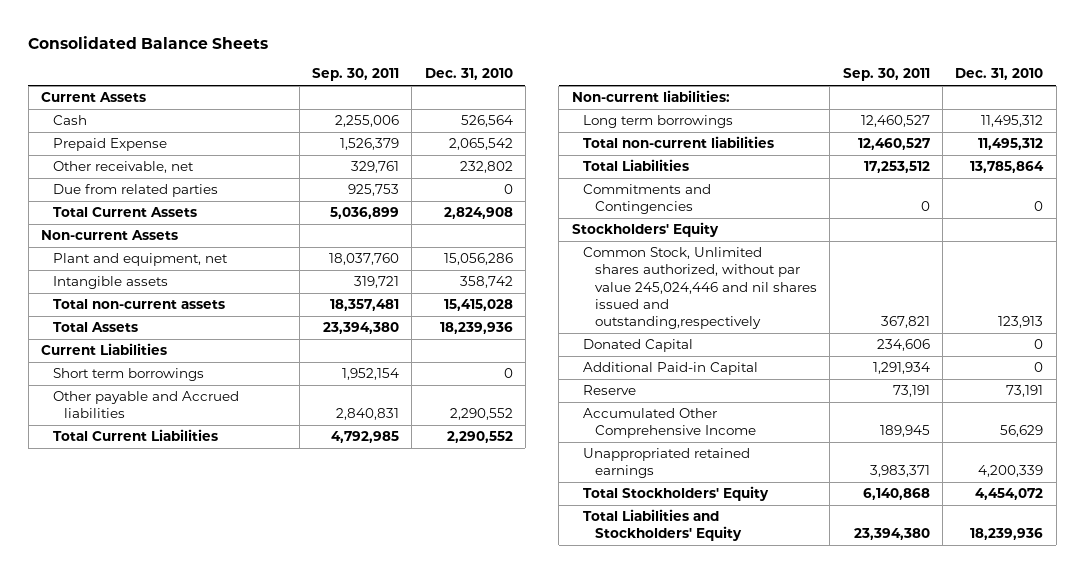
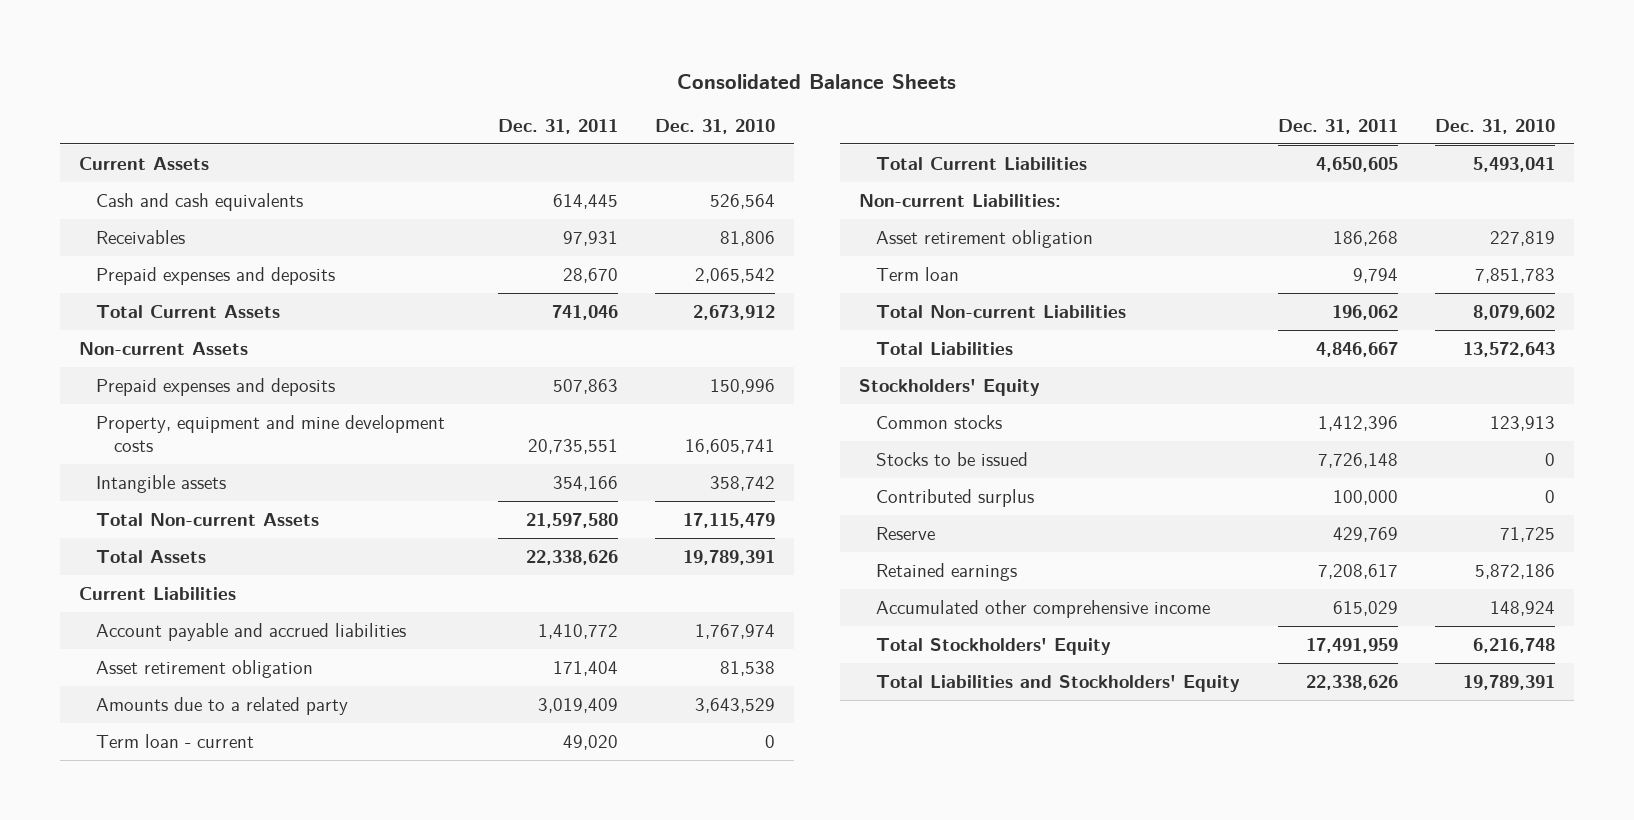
- | Sep. 30, 2011 | Dec. 31, 2010
+ | Dec. 31, 2011 | Dec. 31, 2010
- Cash | 2,255,006 | 526,564
- Prepaid Expense | 1,526,379 | 2,065,542
- Other receivable, net | 329,761 | 232,802
- Due from related parties | 925,753 | 0
- Total Current Assets | 5,036,899 | 2,824,908
+ Cash and cash equivalents | 614,445 | 526,564
+ Receivables | 97,931 | 81,806
+ Prepaid expenses and deposits | 28,670 | 2,065,542
+ Total Current Assets | 741,046 | 2,673,912
- Plant and equipment, net | 18,037,760 | 15,056,286
+ Prepaid expenses and deposits | 507,863 | 150,996
+ Property, equipment and mine development costs | 20,735,551 | 16,605,741
- Total non-current assets | 18,357,481 | 15,415,028
- Total Assets | 23,394,380 | 18,239,936
+ Total Non-current Assets | 21,597,580 | 17,115,479
+ Total Assets | 22,338,626 | 19,789,391
- Short term borrowings | 1,952,154 | 0
- Other payable and Accrued liabilities | 2,840,831 | 2,290,552
- Total Current Liabilities | 4,792,985 | 2,290,552
- Non-current liabilities:
- Long term borrowings | 12,460,527 | 11,495,312
- Total non-current liabilities | 12,460,527 | 11,495,312
- Total Liabilities | 17,253,512 | 13,785,864
- Commitments and Contingencies | 0 | 0
+ Account payable and accrued liabilities | 1,410,772 | 1,767,974
+ Asset retirement obligation | 171,404 | 81,538
+ Amounts due to a related party | 3,019,409 | 3,643,529
+ Term loan - current | 49,020 | 0
+ Total Current Liabilities | 4,650,605 | 5,493,041
+ Non-current Liabilities:
+ Asset retirement obligation | 186,268 | 227,819
+ Term loan | 9,794 | 7,851,783
+ Total Non-current Liabilities | 196,062 | 8,079,602
+ Total Liabilities | 4,846,667 | 13,572,643
- Common Stock, Unlimited shares authorized, without par value 245,024,446 and nil shares issued and outstanding,respectively | 367,821 | 123,913
- Donated Capital | 234,606 | 0
- Additional Paid-in Capital | 1,291,934 | 0
- Reserve | 73,191 | 73,191
- Accumulated Other Comprehensive Income | 189,945 | 56,629
- Unappropriated retained earnings | 3,983,371 | 4,200,339
- Total Stockholders' Equity | 6,140,868 | 4,454,072
- Total Liabilities and Stockholders' Equity | 23,394,380 | 18,239,936
+ Common stocks | 1,412,396 | 123,913
+ Stocks to be issued | 7,726,148 | 0
+ Contributed surplus | 100,000 | 0
+ Reserve | 429,769 | 71,725
+ Retained earnings | 7,208,617 | 5,872,186
+ Accumulated other comprehensive income | 615,029 | 148,924
+ Total Stockholders' Equity | 17,491,959 | 6,216,748
+ Total Liabilities and Stockholders' Equity | 22,338,626 | 19,789,391

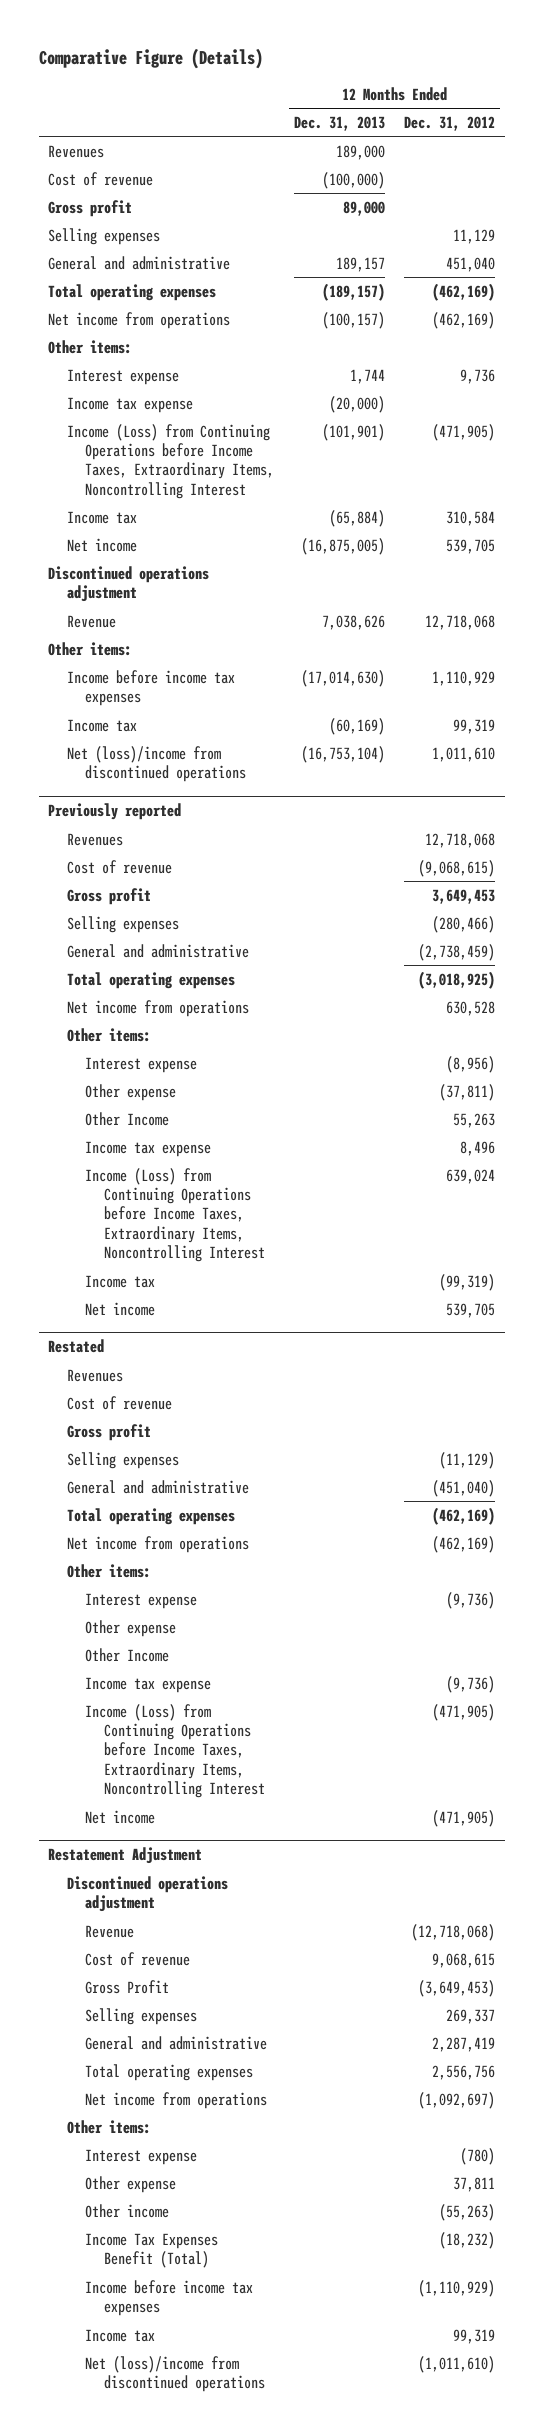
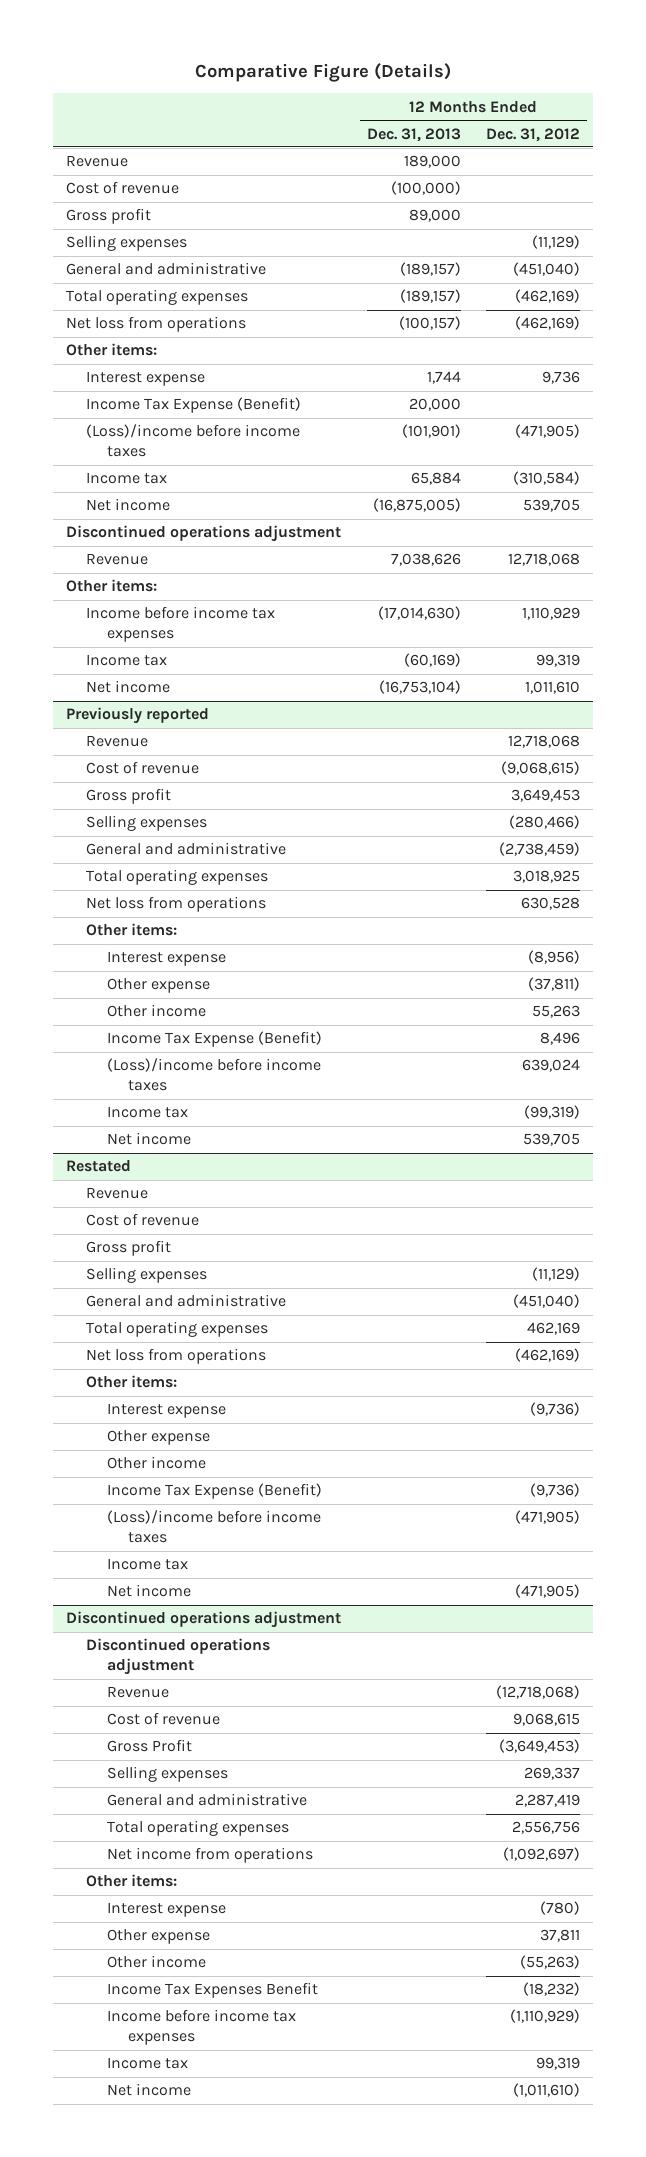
- Revenues | 189,000 |
+ Revenue | 189,000 |
- Selling expenses | | 11,129
- General and administrative | 189,157 | 451,040
+ Selling expenses | | (11,129)
+ General and administrative | (189,157) | (451,040)
- Net income from operations | (100,157) | (462,169)
+ Net loss from operations | (100,157) | (462,169)
- Income tax expense | (20,000) |
- Income (Loss) from Continuing Operations before Income Taxes, Extraordinary Items, Noncontrolling Interest | (101,901) | (471,905)
- Income tax | (65,884) | 310,584
+ Income Tax Expense (Benefit) | 20,000 |
+ (Loss)/income before income taxes | (101,901) | (471,905)
+ Income tax | 65,884 | (310,584)
- Net (loss)/income from discontinued operations | (16,753,104) | 1,011,610
+ Net income | (16,753,104) | 1,011,610
@ Previously reported
- Revenues | | 12,718,068
+ Revenue | | 12,718,068
- Total operating expenses | | (3,018,925)
- Net income from operations | | 630,528
+ Total operating expenses | | 3,018,925
+ Net loss from operations | | 630,528
- Other Income | | 55,263
- Income tax expense | | 8,496
- Income (Loss) from Continuing Operations before Income Taxes, Extraordinary Items, Noncontrolling Interest | | 639,024
+ Other income | | 55,263
+ Income Tax Expense (Benefit) | | 8,496
+ (Loss)/income before income taxes | | 639,024
@ Restated
- Revenues
+ Revenue
- Total operating expenses | | (462,169)
- Net income from operations | | (462,169)
+ Total operating expenses | | 462,169
+ Net loss from operations | | (462,169)
- Other Income
- Income tax expense | | (9,736)
- Income (Loss) from Continuing Operations before Income Taxes, Extraordinary Items, Noncontrolling Interest | | (471,905)
+ Other income
+ Income Tax Expense (Benefit) | | (9,736)
+ (Loss)/income before income taxes | | (471,905)
+ Income tax
- Restatement Adjustment
+ Discontinued operations adjustment
- Income Tax Expenses Benefit (Total) | | (18,232)
+ Income Tax Expenses Benefit | | (18,232)
- Net (loss)/income from discontinued operations | | (1,011,610)
+ Net income | | (1,011,610)

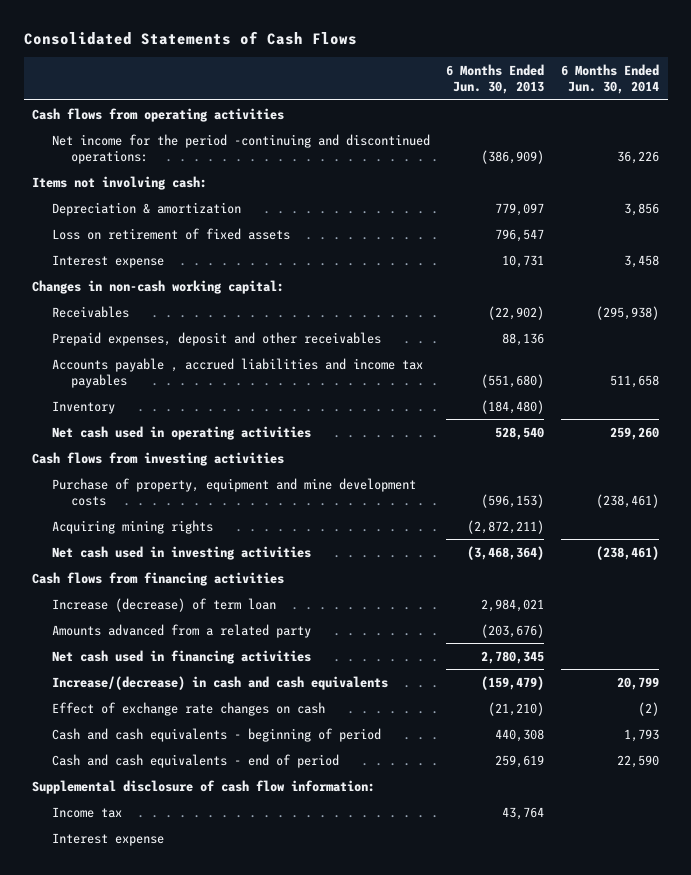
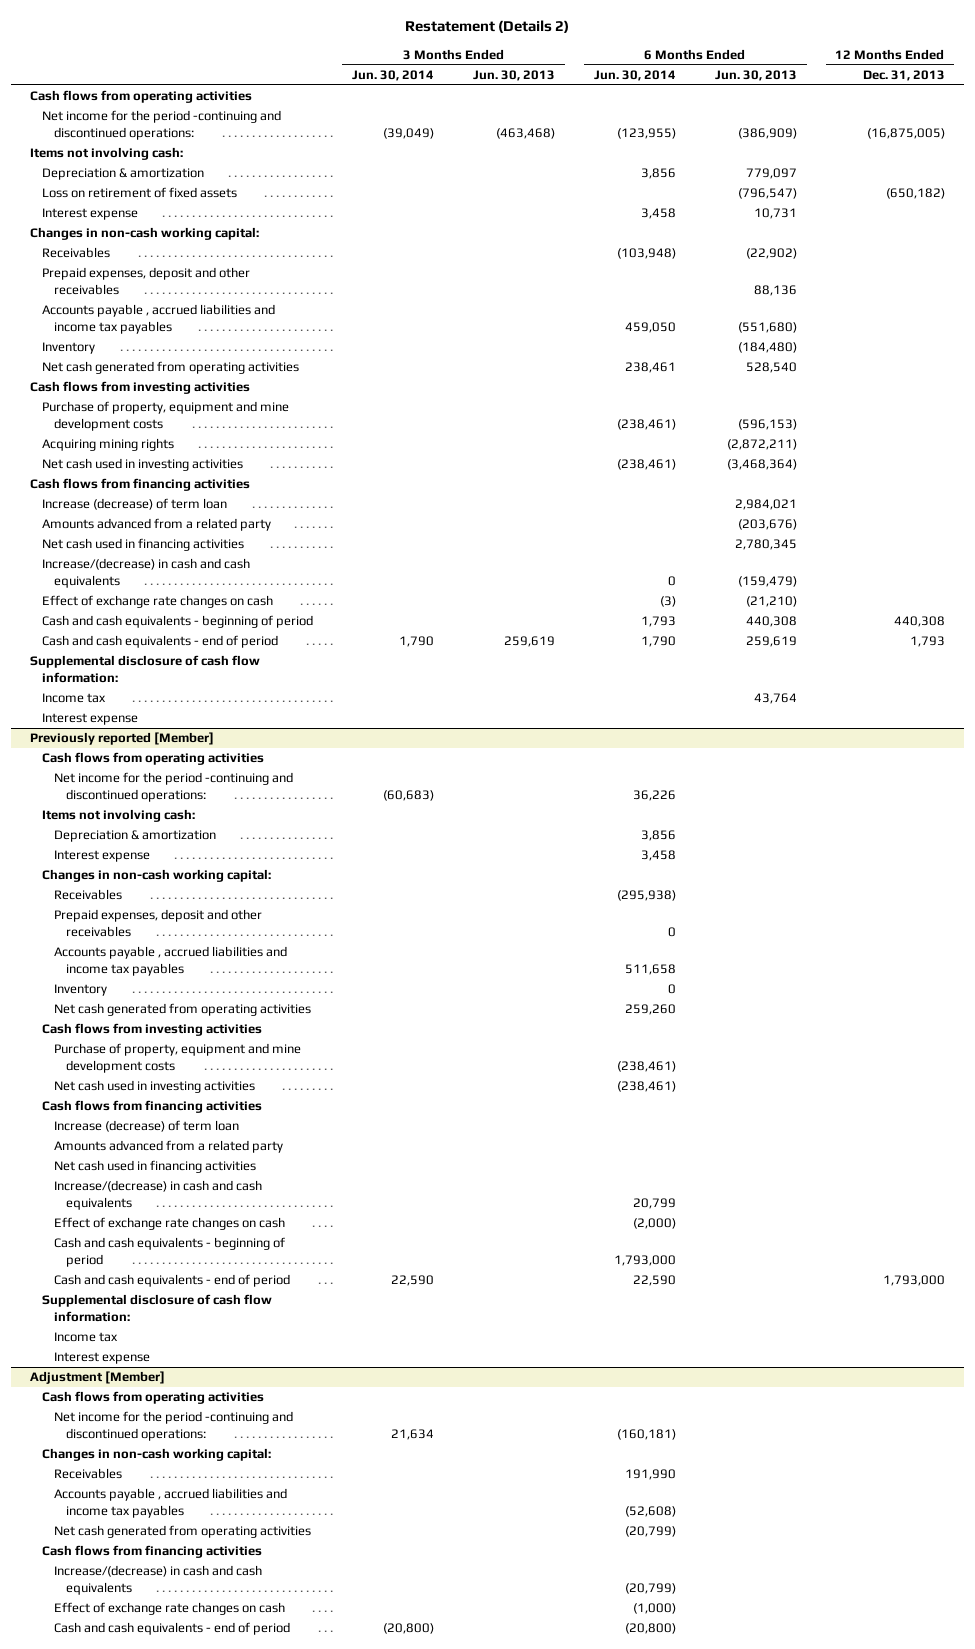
- Consolidated Statements of Cash Flows
+ Restatement (Details 2)
- | 6 Months Ended Jun. 30, 2013 | 6 Months Ended Jun. 30, 2014
+ | 3 Months Ended Jun. 30, 2014 | 3 Months Ended Jun. 30, 2013 | 6 Months Ended Jun. 30, 2014 | 6 Months Ended Jun. 30, 2013 | 12 Months Ended Dec. 31, 2013
- Net income for the period -continuing and discontinued operations: | (386,909) | 36,226
+ Net income for the period -continuing and discontinued operations: | (39,049) | (463,468) | (123,955) | (386,909) | (16,875,005)
- Loss on retirement of fixed assets | 796,547 |
+ Loss on retirement of fixed assets | | | | (796,547) | (650,182)
- Receivables | (22,902) | (295,938)
+ Receivables | | | (103,948) | (22,902) |
- Accounts payable , accrued liabilities and income tax payables | (551,680) | 511,658
+ Accounts payable , accrued liabilities and income tax payables | | | 459,050 | (551,680) |
- Net cash used in operating activities | 528,540 | 259,260
+ Net cash generated from operating activities | | | 238,461 | 528,540 |
- Increase/(decrease) in cash and cash equivalents | (159,479) | 20,799
- Effect of exchange rate changes on cash | (21,210) | (2)
+ Increase/(decrease) in cash and cash equivalents | | | 0 | (159,479) |
+ Effect of exchange rate changes on cash | | | (3) | (21,210) |
- Cash and cash equivalents - end of period | 259,619 | 22,590
+ Cash and cash equivalents - end of period | 1,790 | 259,619 | 1,790 | 259,619 | 1,793
+ Previously reported [Member]
+ Cash flows from operating activities
+ Net income for the period -continuing and discontinued operations: | (60,683) | | 36,226 | |
+ Items not involving cash:
+ Depreciation & amortization | | | 3,856 | |
+ Interest expense | | | 3,458 | |
+ Changes in non-cash working capital:
+ Receivables | | | (295,938) | |
+ Prepaid expenses, deposit and other receivables | | | 0 | |
+ Accounts payable , accrued liabilities and income tax payables | | | 511,658 | |
+ Inventory | | | 0 | |
+ Net cash generated from operating activities | | | 259,260 | |
+ Cash flows from investing activities
+ Purchase of property, equipment and mine development costs | | | (238,461) | |
+ Net cash used in investing activities | | | (238,461) | |
+ Cash flows from financing activities
+ Increase (decrease) of term loan
+ Amounts advanced from a related party
+ Net cash used in financing activities
+ Increase/(decrease) in cash and cash equivalents | | | 20,799 | |
+ Effect of exchange rate changes on cash | | | (2,000) | |
+ Cash and cash equivalents - beginning of period | | | 1,793,000 | |
+ Cash and cash equivalents - end of period | 22,590 | | 22,590 | | 1,793,000
+ Supplemental disclosure of cash flow information:
+ Income tax
+ Interest expense
+ Adjustment [Member]
+ Cash flows from operating activities
+ Net income for the period -continuing and discontinued operations: | 21,634 | | (160,181) | |
+ Changes in non-cash working capital:
+ Receivables | | | 191,990 | |
+ Accounts payable , accrued liabilities and income tax payables | | | (52,608) | |
+ Net cash generated from operating activities | | | (20,799) | |
+ Cash flows from financing activities
+ Increase/(decrease) in cash and cash equivalents | | | (20,799) | |
+ Effect of exchange rate changes on cash | | | (1,000) | |
+ Cash and cash equivalents - end of period | (20,800) | | (20,800) | |

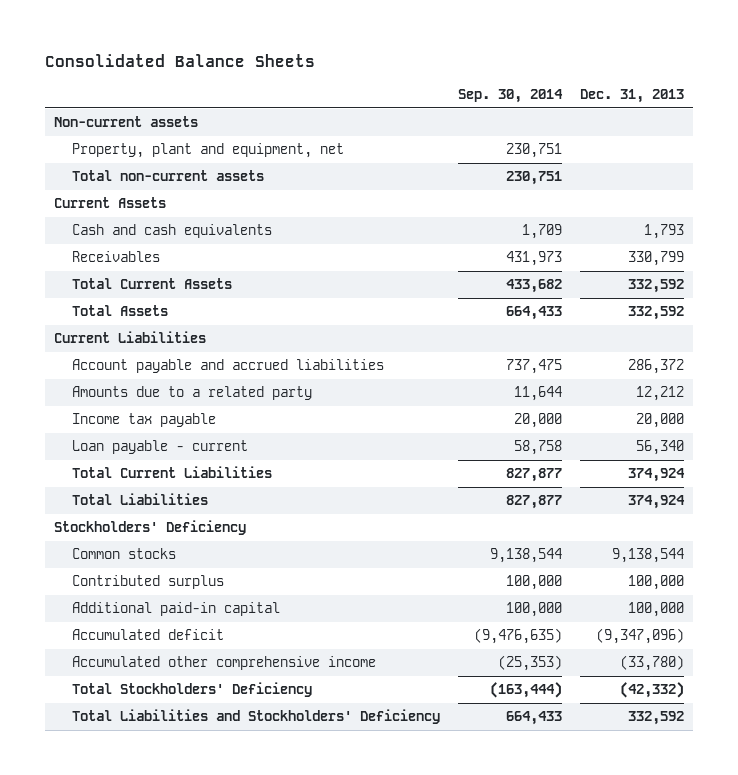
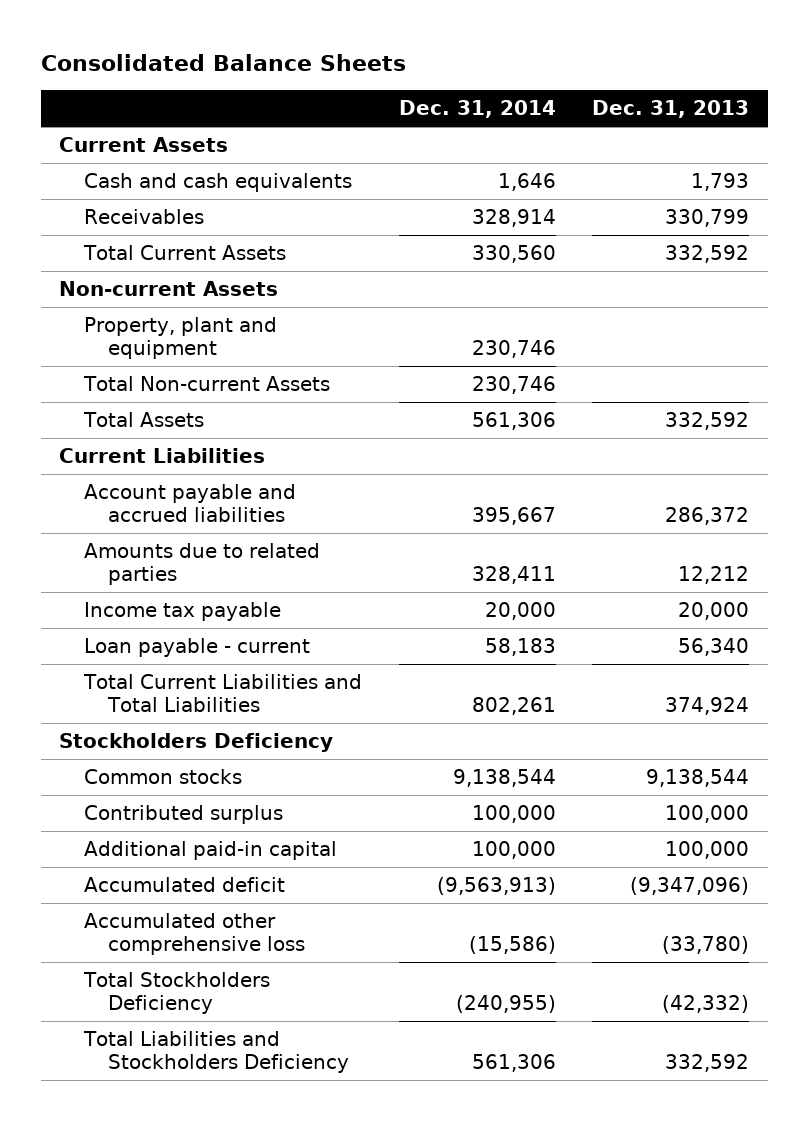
- | Sep. 30, 2014 | Dec. 31, 2013
+ | Dec. 31, 2014 | Dec. 31, 2013
- Non-current assets
- Property, plant and equipment, net | 230,751 |
- Total non-current assets | 230,751 |
+ Non-current Assets
+ Property, plant and equipment | 230,746 |
+ Total Non-current Assets | 230,746 |
- Amounts due to a related party | 11,644 | 12,212
+ Amounts due to related parties | 328,411 | 12,212
- Total Current Liabilities | 827,877 | 374,924
- Total Liabilities | 827,877 | 374,924
- Stockholders' Deficiency
+ Total Current Liabilities and Total Liabilities | 802,261 | 374,924
+ Stockholders Deficiency
- Accumulated other comprehensive income | (25,353) | (33,780)
- Total Stockholders' Deficiency | (163,444) | (42,332)
- Total Liabilities and Stockholders' Deficiency | 664,433 | 332,592
+ Accumulated other comprehensive loss | (15,586) | (33,780)
+ Total Stockholders Deficiency | (240,955) | (42,332)
+ Total Liabilities and Stockholders Deficiency | 561,306 | 332,592

